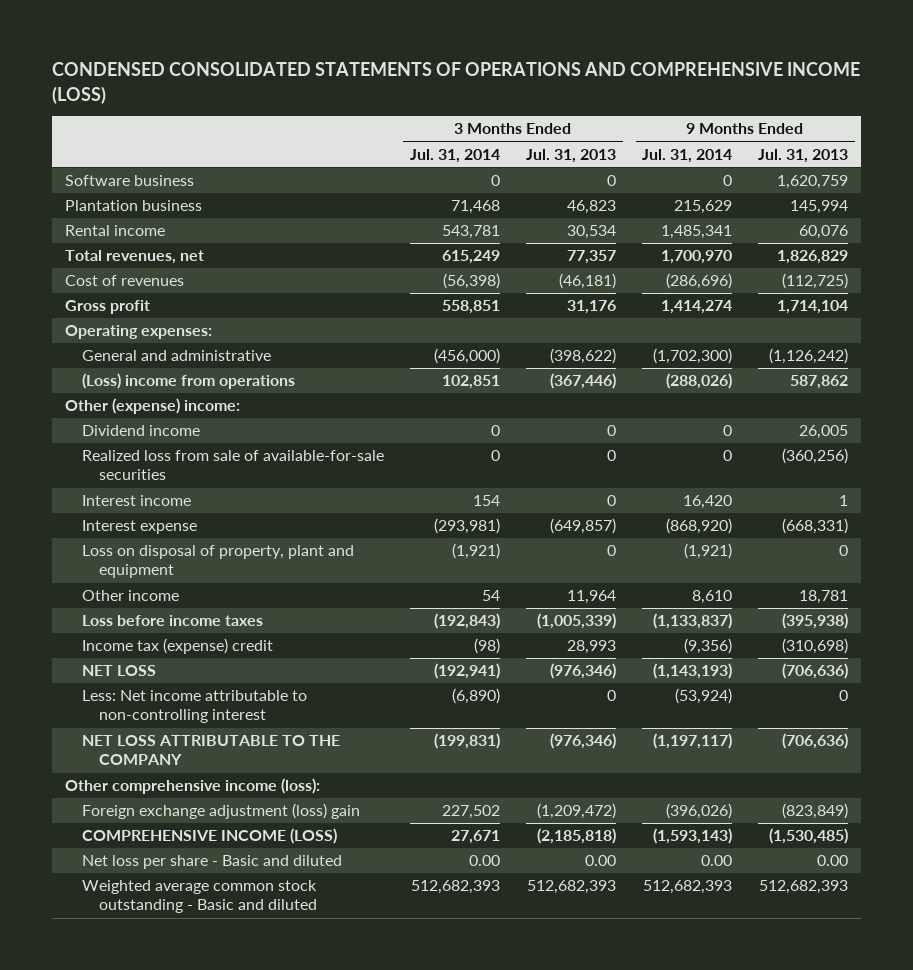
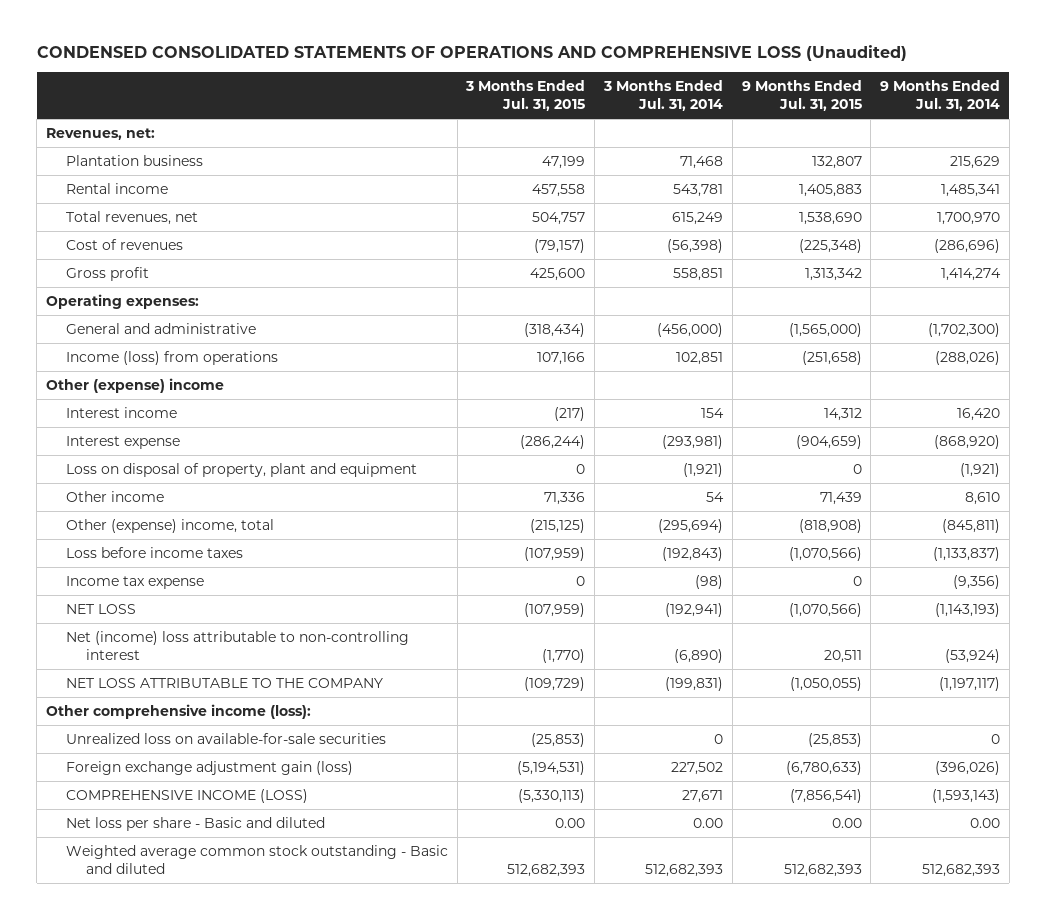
- CONDENSED CONSOLIDATED STATEMENTS OF OPERATIONS AND COMPREHENSIVE INCOME (LOSS)
+ CONDENSED CONSOLIDATED STATEMENTS OF OPERATIONS AND COMPREHENSIVE LOSS (Unaudited)
- | 3 Months Ended Jul. 31, 2014 | 3 Months Ended Jul. 31, 2013 | 9 Months Ended Jul. 31, 2014 | 9 Months Ended Jul. 31, 2013
+ | 3 Months Ended Jul. 31, 2015 | 3 Months Ended Jul. 31, 2014 | 9 Months Ended Jul. 31, 2015 | 9 Months Ended Jul. 31, 2014
- Software business | 0 | 0 | 0 | 1,620,759
+ Revenues, net:
- (Loss) income from operations | 102,851 | (367,446) | (288,026) | 587,862
- Other (expense) income:
- Dividend income | 0 | 0 | 0 | 26,005
- Realized loss from sale of available-for-sale securities | 0 | 0 | 0 | (360,256)
+ Income (loss) from operations | 107,166 | 102,851 | (251,658) | (288,026)
+ Other (expense) income
+ Other (expense) income, total | (215,125) | (295,694) | (818,908) | (845,811)
- Income tax (expense) credit | (98) | 28,993 | (9,356) | (310,698)
+ Income tax expense | 0 | (98) | 0 | (9,356)
- Less: Net income attributable to non-controlling interest | (6,890) | 0 | (53,924) | 0
+ Net (income) loss attributable to non-controlling interest | (1,770) | (6,890) | 20,511 | (53,924)
- Foreign exchange adjustment (loss) gain | 227,502 | (1,209,472) | (396,026) | (823,849)
+ Unrealized loss on available-for-sale securities | (25,853) | 0 | (25,853) | 0
+ Foreign exchange adjustment gain (loss) | (5,194,531) | 227,502 | (6,780,633) | (396,026)

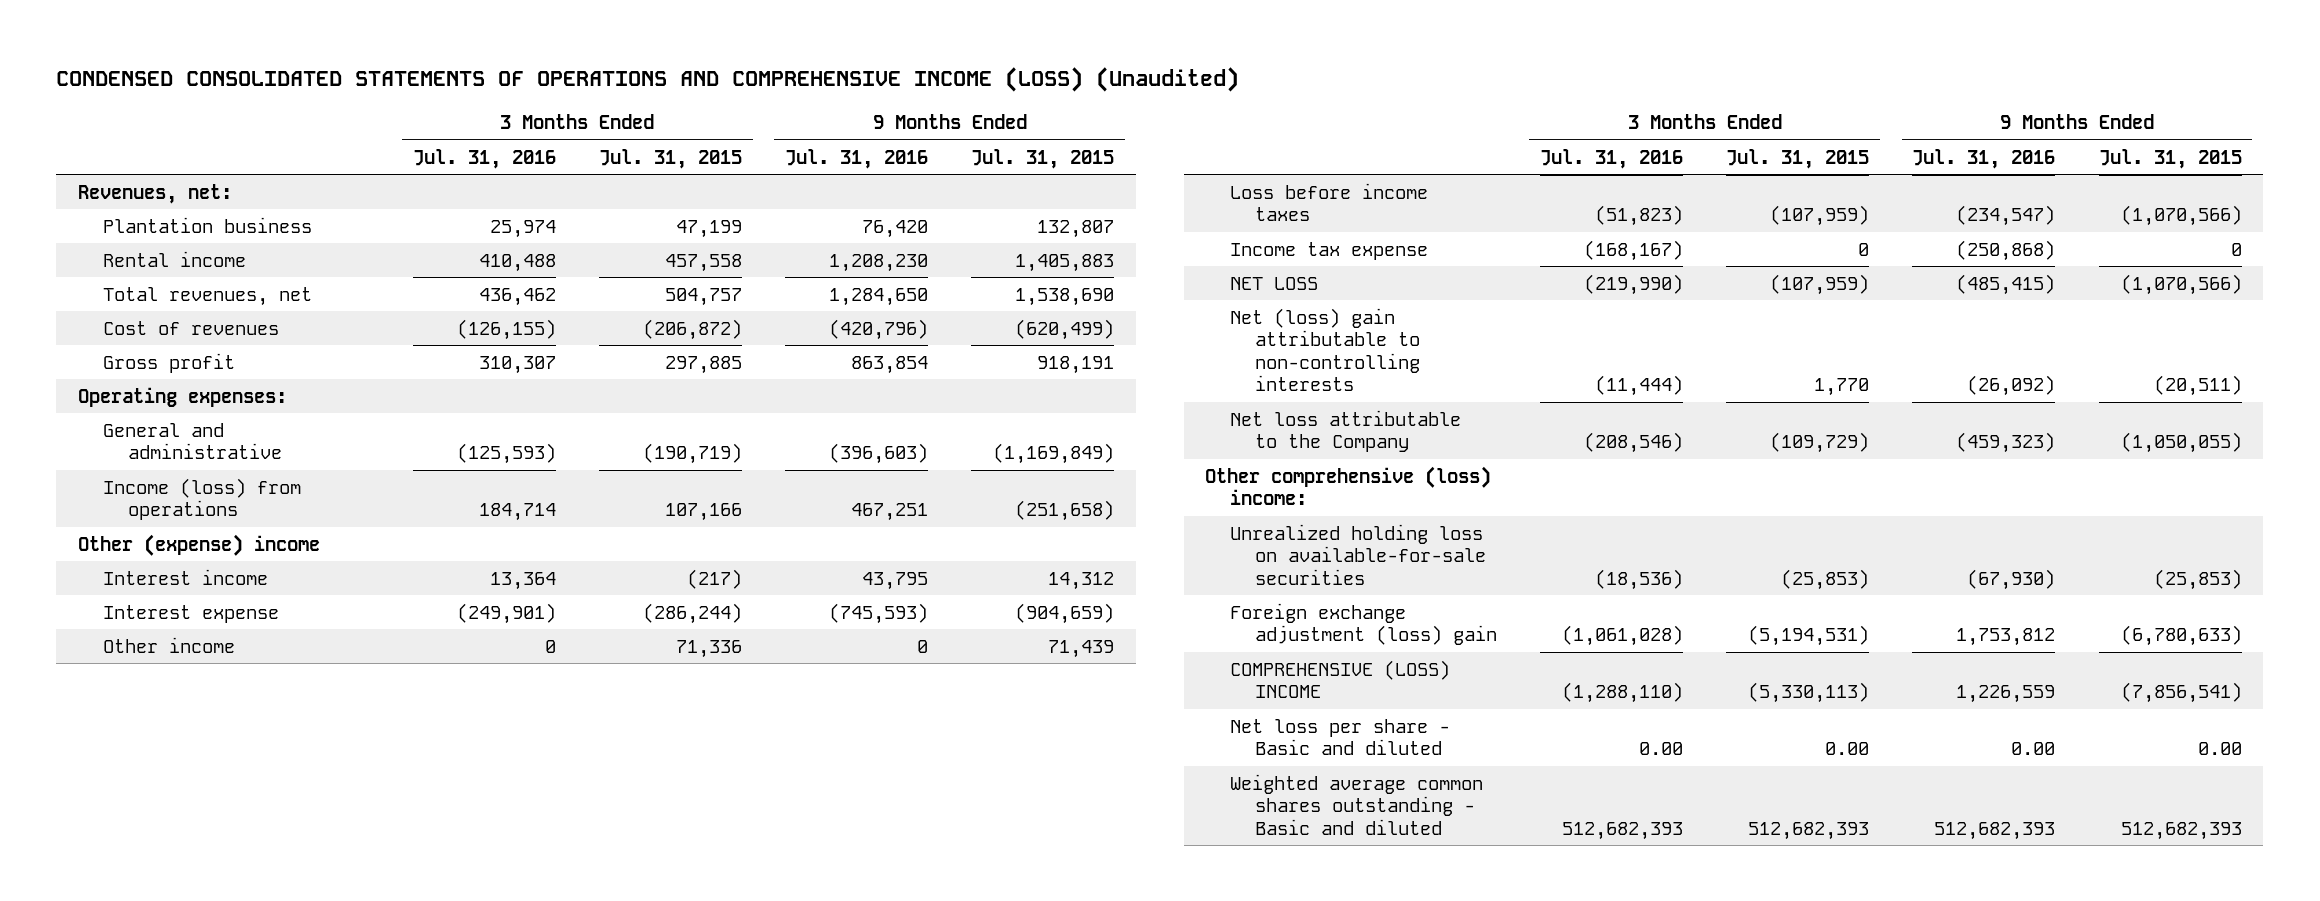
- CONDENSED CONSOLIDATED STATEMENTS OF OPERATIONS AND COMPREHENSIVE LOSS (Unaudited)
+ CONDENSED CONSOLIDATED STATEMENTS OF OPERATIONS AND COMPREHENSIVE INCOME (LOSS) (Unaudited)
- | 3 Months Ended Jul. 31, 2015 | 3 Months Ended Jul. 31, 2014 | 9 Months Ended Jul. 31, 2015 | 9 Months Ended Jul. 31, 2014
+ | 3 Months Ended Jul. 31, 2016 | 3 Months Ended Jul. 31, 2015 | 9 Months Ended Jul. 31, 2016 | 9 Months Ended Jul. 31, 2015
- Cost of revenues | (79,157) | (56,398) | (225,348) | (286,696)
- Gross profit | 425,600 | 558,851 | 1,313,342 | 1,414,274
+ Cost of revenues | (126,155) | (206,872) | (420,796) | (620,499)
+ Gross profit | 310,307 | 297,885 | 863,854 | 918,191
- General and administrative | (318,434) | (456,000) | (1,565,000) | (1,702,300)
+ General and administrative | (125,593) | (190,719) | (396,603) | (1,169,849)
- Loss on disposal of property, plant and equipment | 0 | (1,921) | 0 | (1,921)
- Other (expense) income, total | (215,125) | (295,694) | (818,908) | (845,811)
- Net (income) loss attributable to non-controlling interest | (1,770) | (6,890) | 20,511 | (53,924)
- NET LOSS ATTRIBUTABLE TO THE COMPANY | (109,729) | (199,831) | (1,050,055) | (1,197,117)
- Other comprehensive income (loss):
- Unrealized loss on available-for-sale securities | (25,853) | 0 | (25,853) | 0
- Foreign exchange adjustment gain (loss) | (5,194,531) | 227,502 | (6,780,633) | (396,026)
- COMPREHENSIVE INCOME (LOSS) | (5,330,113) | 27,671 | (7,856,541) | (1,593,143)
+ Net (loss) gain attributable to non-controlling interests | (11,444) | 1,770 | (26,092) | (20,511)
+ Net loss attributable to the Company | (208,546) | (109,729) | (459,323) | (1,050,055)
+ Other comprehensive (loss) income:
+ Unrealized holding loss on available-for-sale securities | (18,536) | (25,853) | (67,930) | (25,853)
+ Foreign exchange adjustment (loss) gain | (1,061,028) | (5,194,531) | 1,753,812 | (6,780,633)
+ COMPREHENSIVE (LOSS) INCOME | (1,288,110) | (5,330,113) | 1,226,559 | (7,856,541)
- Weighted average common stock outstanding - Basic and diluted | 512,682,393 | 512,682,393 | 512,682,393 | 512,682,393
+ Weighted average common shares outstanding - Basic and diluted | 512,682,393 | 512,682,393 | 512,682,393 | 512,682,393

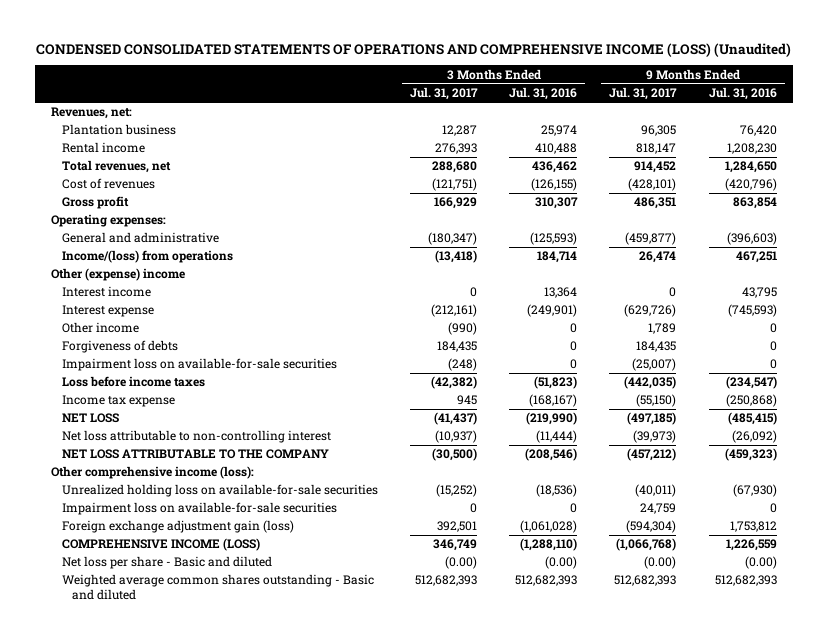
- | 3 Months Ended Jul. 31, 2016 | 3 Months Ended Jul. 31, 2015 | 9 Months Ended Jul. 31, 2016 | 9 Months Ended Jul. 31, 2015
+ | 3 Months Ended Jul. 31, 2017 | 3 Months Ended Jul. 31, 2016 | 9 Months Ended Jul. 31, 2017 | 9 Months Ended Jul. 31, 2016
- Income (loss) from operations | 184,714 | 107,166 | 467,251 | (251,658)
+ Income/(loss) from operations | (13,418) | 184,714 | 26,474 | 467,251
+ Forgiveness of debts | 184,435 | 0 | 184,435 | 0
+ Impairment loss on available-for-sale securities | (248) | 0 | (25,007) | 0
- Net (loss) gain attributable to non-controlling interests | (11,444) | 1,770 | (26,092) | (20,511)
- Net loss attributable to the Company | (208,546) | (109,729) | (459,323) | (1,050,055)
- Other comprehensive (loss) income:
+ Net loss attributable to non-controlling interest | (10,937) | (11,444) | (39,973) | (26,092)
+ NET LOSS ATTRIBUTABLE TO THE COMPANY | (30,500) | (208,546) | (457,212) | (459,323)
+ Other comprehensive income (loss):
- Foreign exchange adjustment (loss) gain | (1,061,028) | (5,194,531) | 1,753,812 | (6,780,633)
- COMPREHENSIVE (LOSS) INCOME | (1,288,110) | (5,330,113) | 1,226,559 | (7,856,541)
- Net loss per share - Basic and diluted | 0.00 | 0.00 | 0.00 | 0.00
+ Impairment loss on available-for-sale securities | 0 | 0 | 24,759 | 0
+ Foreign exchange adjustment gain (loss) | 392,501 | (1,061,028) | (594,304) | 1,753,812
+ COMPREHENSIVE INCOME (LOSS) | 346,749 | (1,288,110) | (1,066,768) | 1,226,559
+ Net loss per share - Basic and diluted | (0.00) | (0.00) | (0.00) | (0.00)

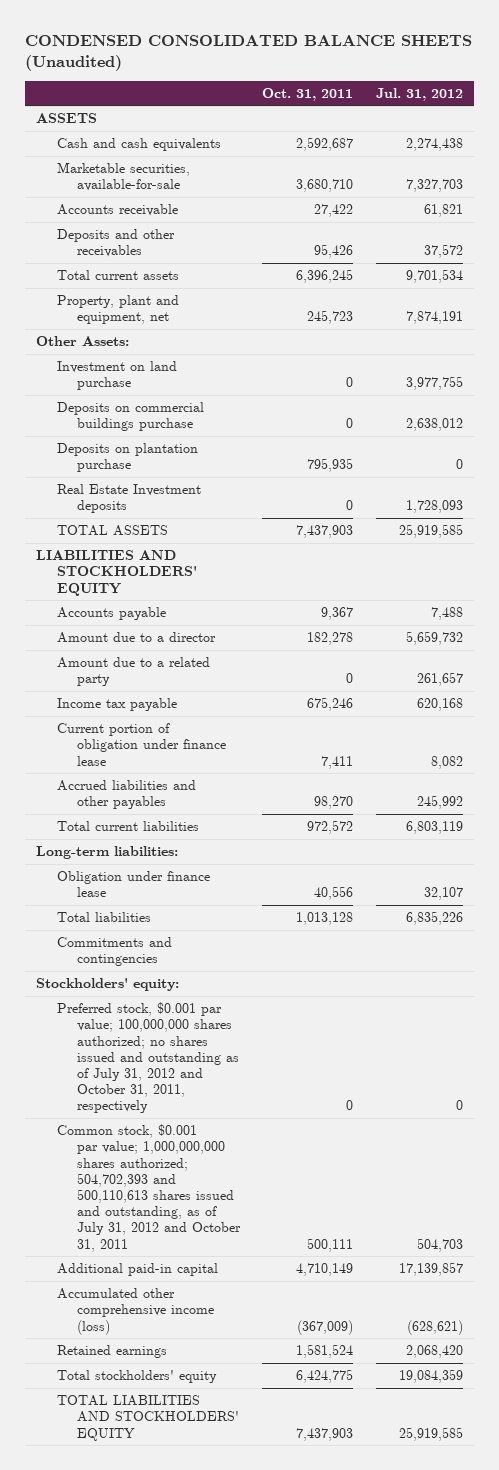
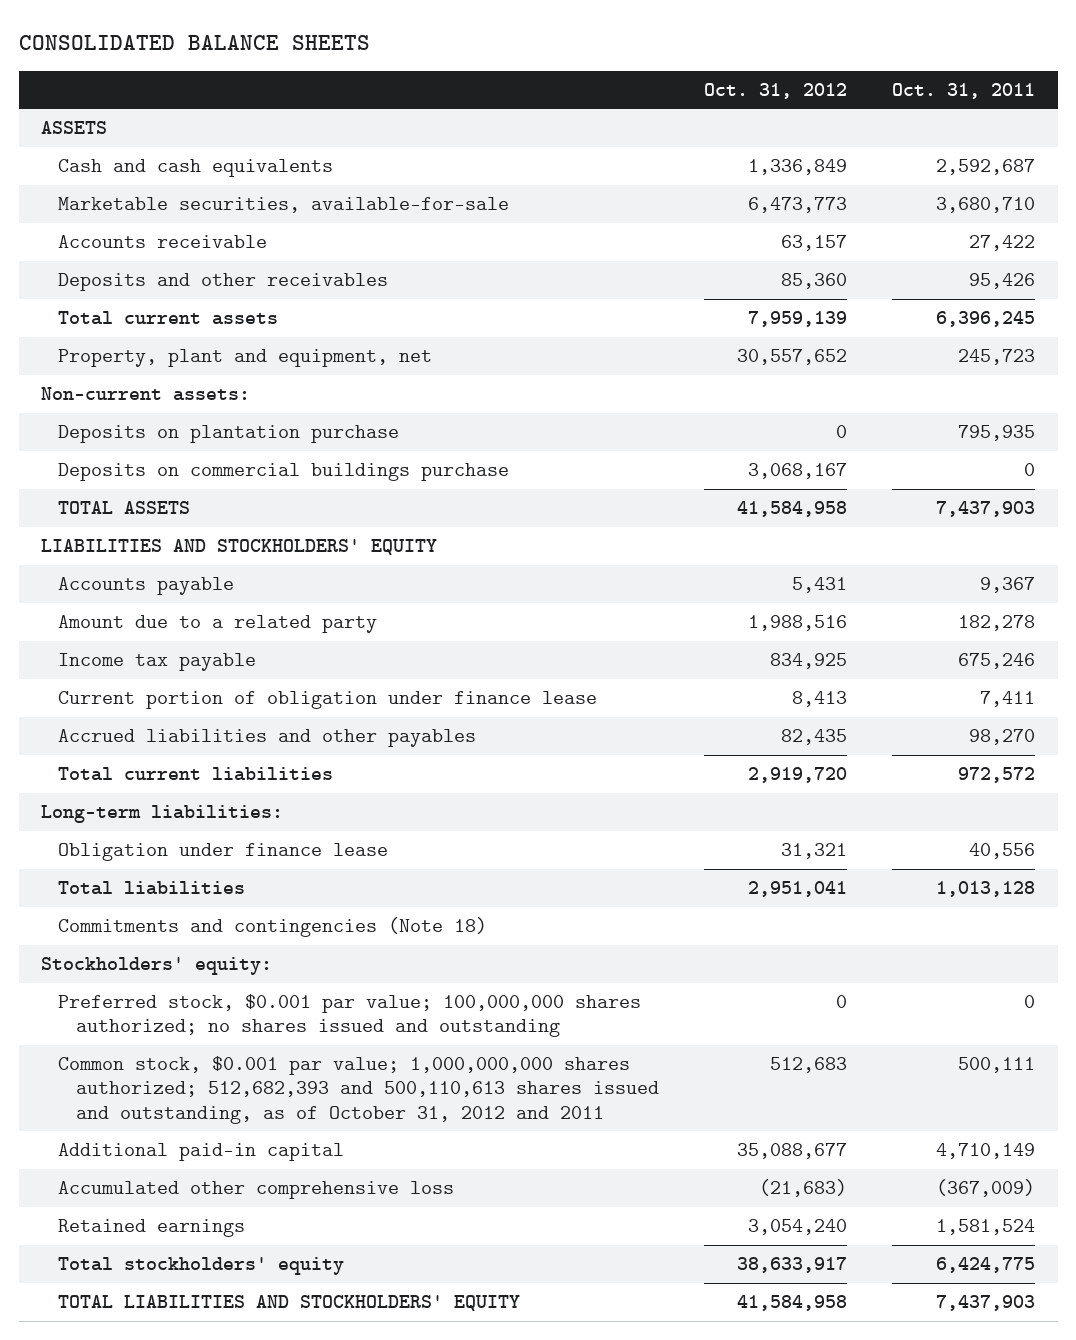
- CONDENSED CONSOLIDATED BALANCE SHEETS (Unaudited)
+ CONSOLIDATED BALANCE SHEETS
- | Oct. 31, 2011 | Jul. 31, 2012
+ | Oct. 31, 2012 | Oct. 31, 2011
- Other Assets:
- Investment on land purchase | 0 | 3,977,755
+ Non-current assets:
- Real Estate Investment deposits | 0 | 1,728,093
moved down: Deposits on commercial buildings purchase | 3,068,167 | 0
- Amount due to a director | 182,278 | 5,659,732
- Amount due to a related party | 0 | 261,657
+ Amount due to a related party | 1,988,516 | 182,278
- Commitments and contingencies
+ Commitments and contingencies (Note 18)
- Preferred stock, $0.001 par value; 100,000,000 shares authorized; no shares issued and outstanding as of July 31, 2012 and October 31, 2011, respectively | 0 | 0
- Common stock, $0.001 par value; 1,000,000,000 shares authorized; 504,702,393 and 500,110,613 shares issued and outstanding, as of July 31, 2012 and October 31, 2011 | 500,111 | 504,703
+ Preferred stock, $0.001 par value; 100,000,000 shares authorized; no shares issued and outstanding | 0 | 0
+ Common stock, $0.001 par value; 1,000,000,000 shares authorized; 512,682,393 and 500,110,613 shares issued and outstanding, as of October 31, 2012 and 2011 | 512,683 | 500,111
- Accumulated other comprehensive income (loss) | (367,009) | (628,621)
+ Accumulated other comprehensive loss | (21,683) | (367,009)

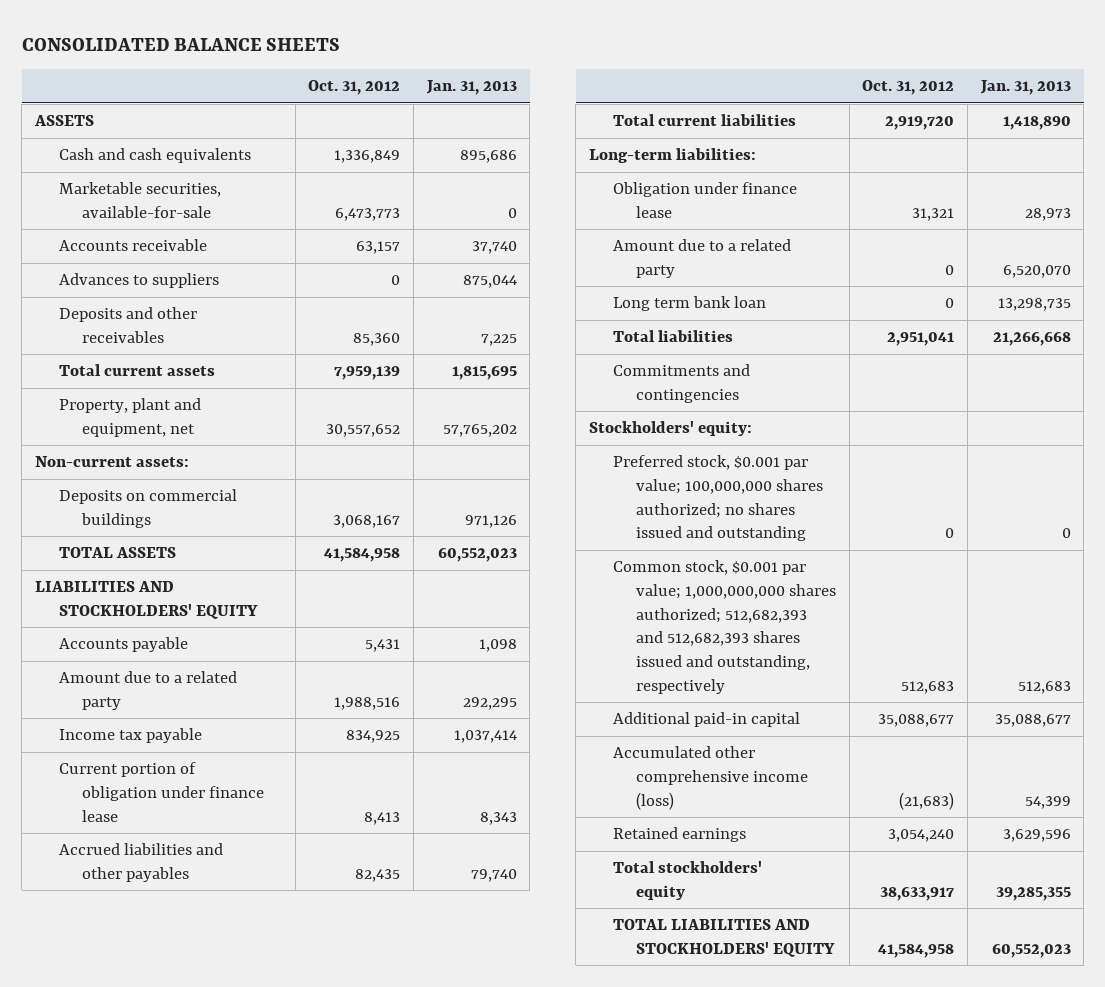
- | Oct. 31, 2012 | Oct. 31, 2011
+ | Oct. 31, 2012 | Jan. 31, 2013
+ Advances to suppliers | 0 | 875,044
- Deposits on plantation purchase | 0 | 795,935
- Deposits on commercial buildings purchase | 3,068,167 | 0
+ Deposits on commercial buildings | 3,068,167 | 971,126
+ Amount due to a related party | 0 | 6,520,070
+ Long term bank loan | 0 | 13,298,735
- Commitments and contingencies (Note 18)
+ Commitments and contingencies
- Common stock, $0.001 par value; 1,000,000,000 shares authorized; 512,682,393 and 500,110,613 shares issued and outstanding, as of October 31, 2012 and 2011 | 512,683 | 500,111
+ Common stock, $0.001 par value; 1,000,000,000 shares authorized; 512,682,393 and 512,682,393 shares issued and outstanding, respectively | 512,683 | 512,683
- Accumulated other comprehensive loss | (21,683) | (367,009)
+ Accumulated other comprehensive income (loss) | (21,683) | 54,399

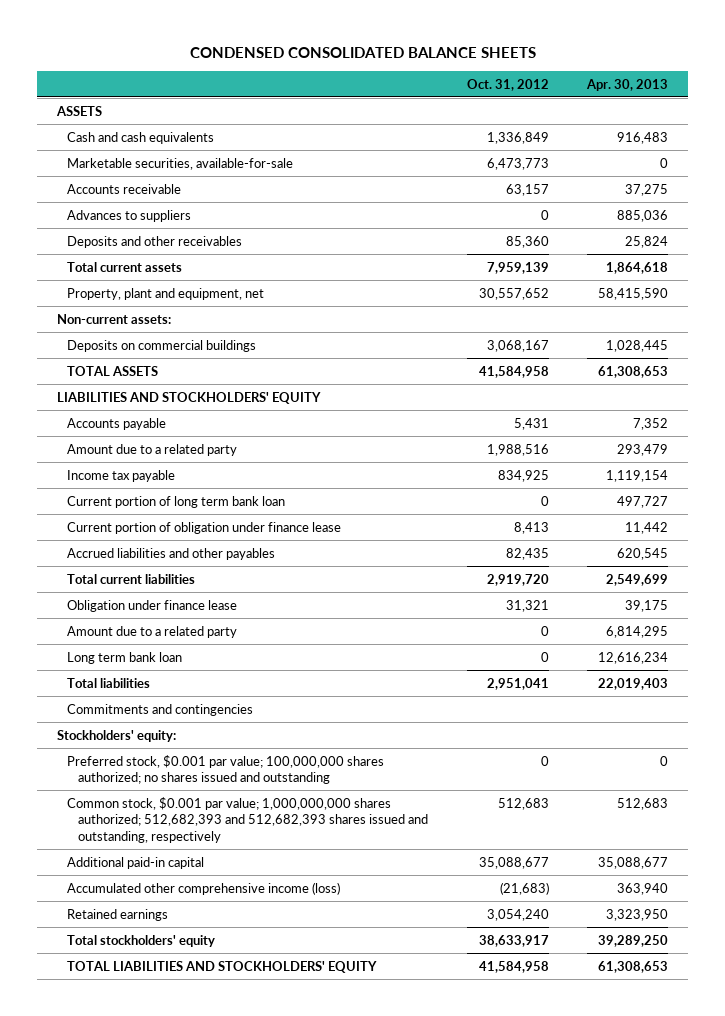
- CONSOLIDATED BALANCE SHEETS
+ CONDENSED CONSOLIDATED BALANCE SHEETS
- | Oct. 31, 2012 | Jan. 31, 2013
+ | Oct. 31, 2012 | Apr. 30, 2013
+ Current portion of long term bank loan | 0 | 497,727
- Long-term liabilities:

